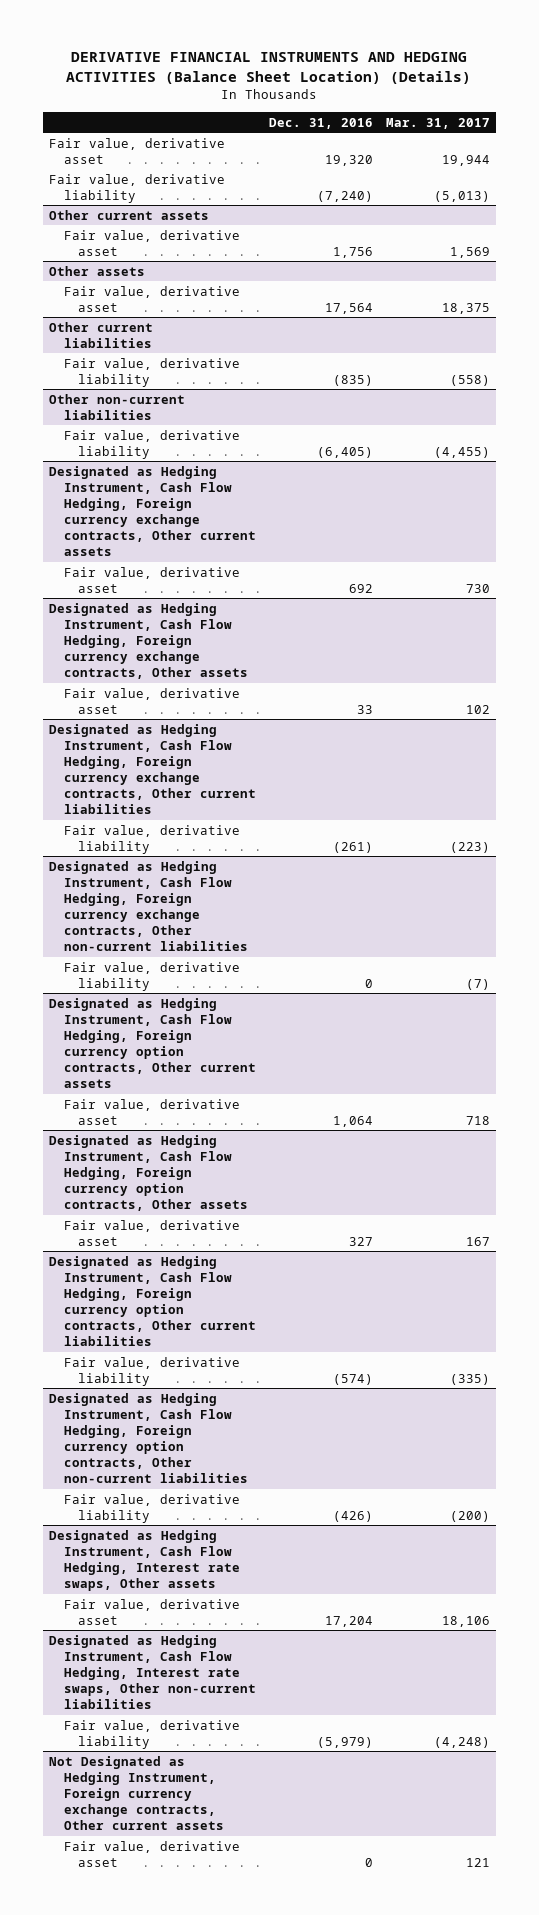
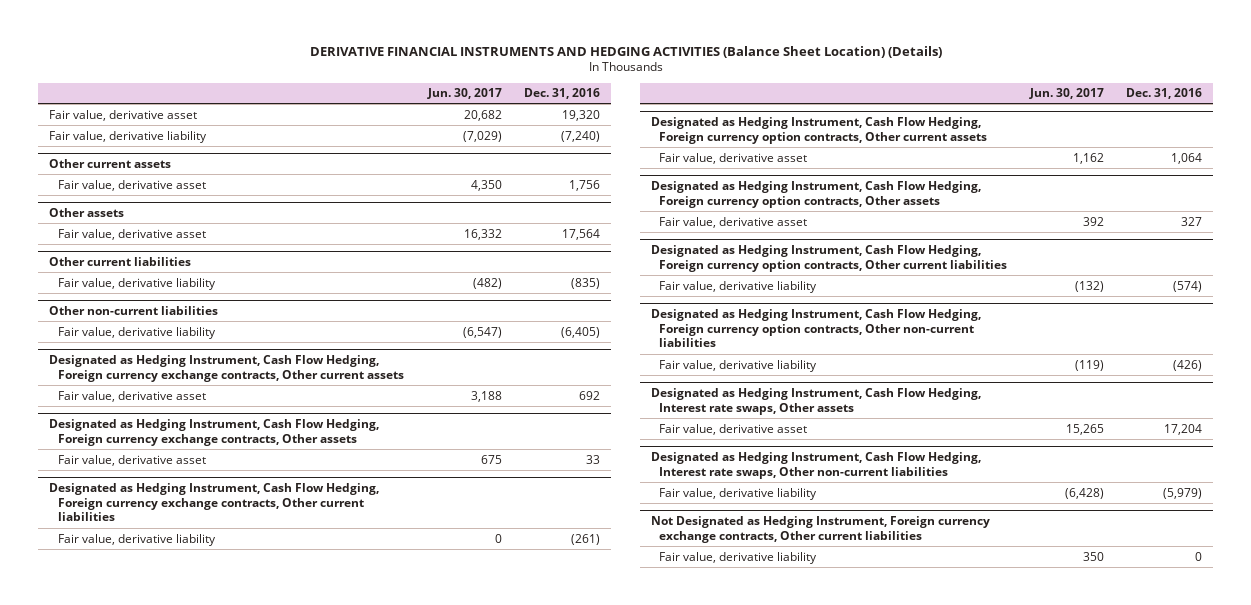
- | Dec. 31, 2016 | Mar. 31, 2017
+ | Jun. 30, 2017 | Dec. 31, 2016
- Designated as Hedging Instrument, Cash Flow Hedging, Foreign currency exchange contracts, Other non-current liabilities
- Fair value, derivative liability | 0 | (7)
- Not Designated as Hedging Instrument, Foreign currency exchange contracts, Other current assets
- Fair value, derivative asset | 0 | 121
+ Not Designated as Hedging Instrument, Foreign currency exchange contracts, Other current liabilities
+ Fair value, derivative liability | 350 | 0

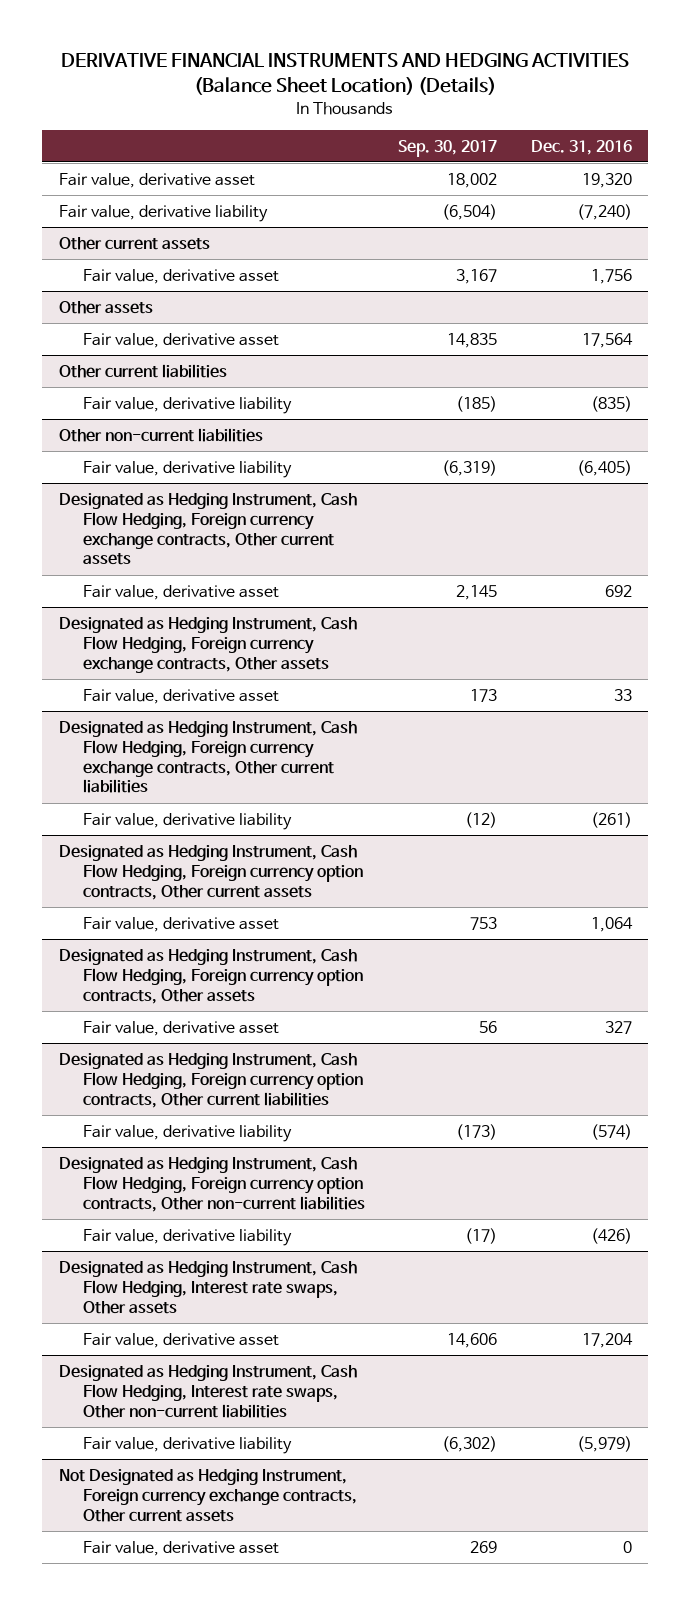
- | Jun. 30, 2017 | Dec. 31, 2016
+ | Sep. 30, 2017 | Dec. 31, 2016
- Not Designated as Hedging Instrument, Foreign currency exchange contracts, Other current liabilities
- Fair value, derivative liability | 350 | 0
+ Not Designated as Hedging Instrument, Foreign currency exchange contracts, Other current assets
+ Fair value, derivative asset | 269 | 0

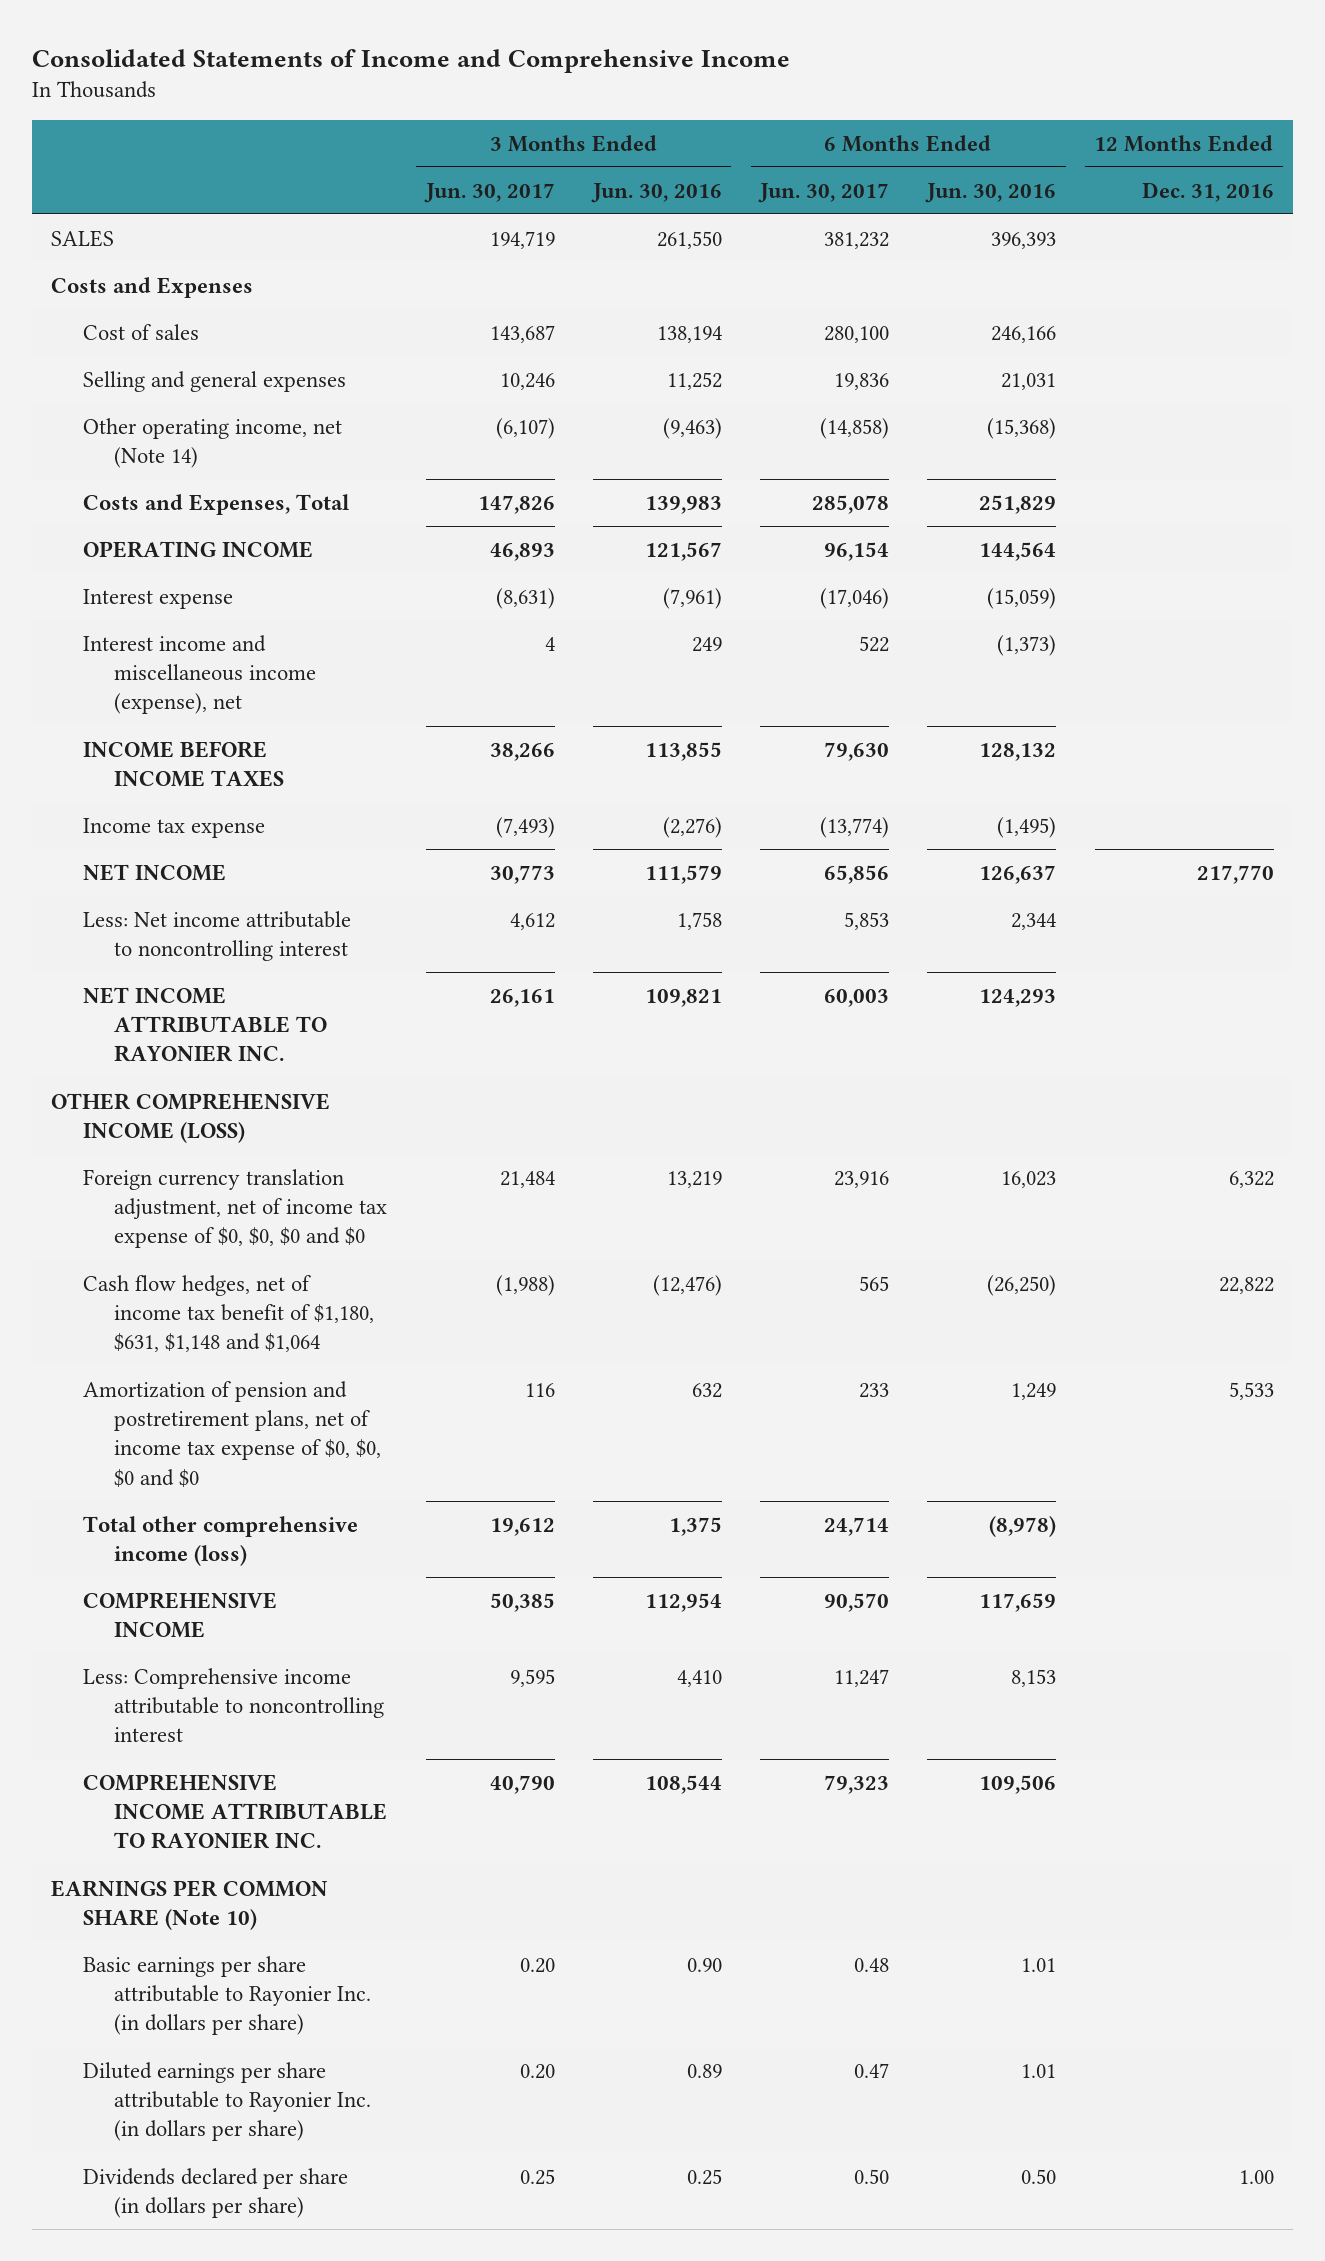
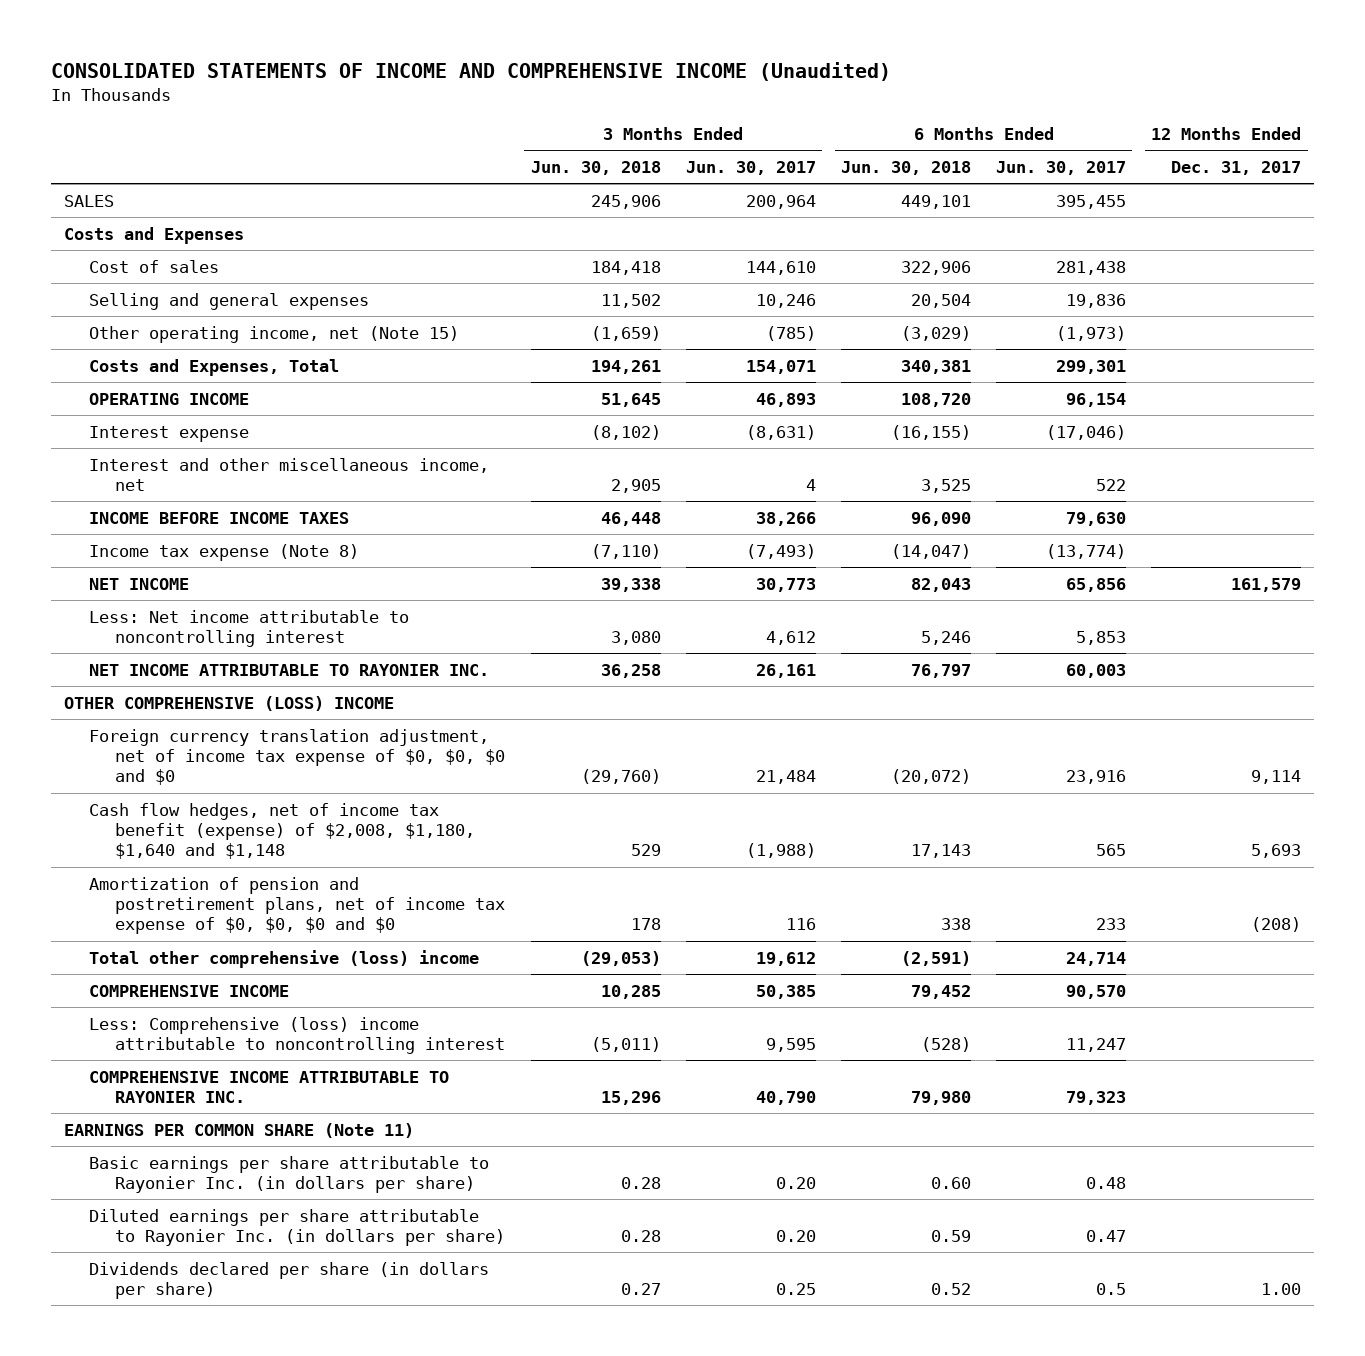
- Consolidated Statements of Income and Comprehensive Income
+ CONSOLIDATED STATEMENTS OF INCOME AND COMPREHENSIVE INCOME (Unaudited)
- | 3 Months Ended Jun. 30, 2017 | 3 Months Ended Jun. 30, 2016 | 6 Months Ended Jun. 30, 2017 | 6 Months Ended Jun. 30, 2016 | 12 Months Ended Dec. 31, 2016
+ | 3 Months Ended Jun. 30, 2018 | 3 Months Ended Jun. 30, 2017 | 6 Months Ended Jun. 30, 2018 | 6 Months Ended Jun. 30, 2017 | 12 Months Ended Dec. 31, 2017
- SALES | 194,719 | 261,550 | 381,232 | 396,393 |
+ SALES | 245,906 | 200,964 | 449,101 | 395,455 |
- Cost of sales | 143,687 | 138,194 | 280,100 | 246,166 |
+ Cost of sales | 184,418 | 144,610 | 322,906 | 281,438 |
- Other operating income, net (Note 14) | (6,107) | (9,463) | (14,858) | (15,368) |
- Costs and Expenses, Total | 147,826 | 139,983 | 285,078 | 251,829 |
+ Other operating income, net (Note 15) | (1,659) | (785) | (3,029) | (1,973) |
+ Costs and Expenses, Total | 194,261 | 154,071 | 340,381 | 299,301 |
- Interest income and miscellaneous income (expense), net | 4 | 249 | 522 | (1,373) |
+ Interest and other miscellaneous income, net | 2,905 | 4 | 3,525 | 522 |
- Income tax expense | (7,493) | (2,276) | (13,774) | (1,495) |
+ Income tax expense (Note 8) | (7,110) | (7,493) | (14,047) | (13,774) |
- OTHER COMPREHENSIVE INCOME (LOSS)
+ OTHER COMPREHENSIVE (LOSS) INCOME
- Cash flow hedges, net of income tax benefit of $1,180, $631, $1,148 and $1,064 | (1,988) | (12,476) | 565 | (26,250) | 22,822
+ Cash flow hedges, net of income tax benefit (expense) of $2,008, $1,180, $1,640 and $1,148 | 529 | (1,988) | 17,143 | 565 | 5,693
- Total other comprehensive income (loss) | 19,612 | 1,375 | 24,714 | (8,978) |
+ Total other comprehensive (loss) income | (29,053) | 19,612 | (2,591) | 24,714 |
- Less: Comprehensive income attributable to noncontrolling interest | 9,595 | 4,410 | 11,247 | 8,153 |
+ Less: Comprehensive (loss) income attributable to noncontrolling interest | (5,011) | 9,595 | (528) | 11,247 |
- EARNINGS PER COMMON SHARE (Note 10)
+ EARNINGS PER COMMON SHARE (Note 11)
- Dividends declared per share (in dollars per share) | 0.25 | 0.25 | 0.50 | 0.50 | 1.00
+ Dividends declared per share (in dollars per share) | 0.27 | 0.25 | 0.52 | 0.5 | 1.00

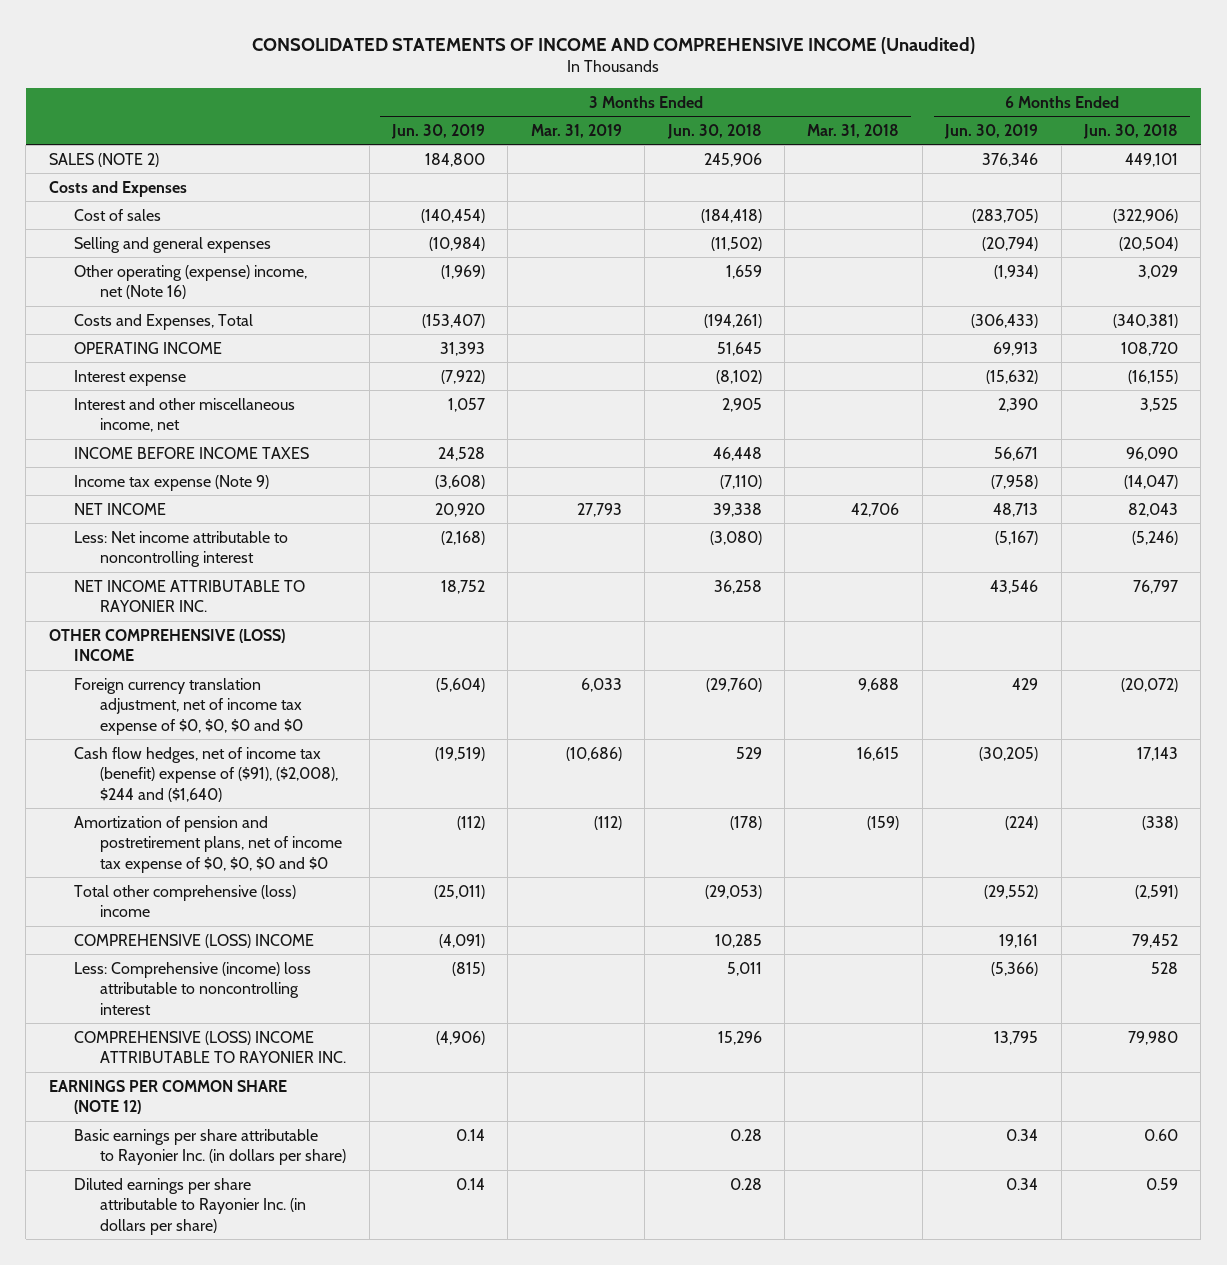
- | 3 Months Ended Jun. 30, 2018 | 3 Months Ended Jun. 30, 2017 | 6 Months Ended Jun. 30, 2018 | 6 Months Ended Jun. 30, 2017 | 12 Months Ended Dec. 31, 2017
+ | 3 Months Ended Jun. 30, 2019 | 3 Months Ended Mar. 31, 2019 | 3 Months Ended Jun. 30, 2018 | 3 Months Ended Mar. 31, 2018 | 6 Months Ended Jun. 30, 2019 | 6 Months Ended Jun. 30, 2018
- SALES | 245,906 | 200,964 | 449,101 | 395,455 |
+ SALES (NOTE 2) | 184,800 | | 245,906 | | 376,346 | 449,101
- Cost of sales | 184,418 | 144,610 | 322,906 | 281,438 |
- Selling and general expenses | 11,502 | 10,246 | 20,504 | 19,836 |
- Other operating income, net (Note 15) | (1,659) | (785) | (3,029) | (1,973) |
- Costs and Expenses, Total | 194,261 | 154,071 | 340,381 | 299,301 |
+ Cost of sales | (140,454) | | (184,418) | | (283,705) | (322,906)
+ Selling and general expenses | (10,984) | | (11,502) | | (20,794) | (20,504)
+ Other operating (expense) income, net (Note 16) | (1,969) | | 1,659 | | (1,934) | 3,029
+ Costs and Expenses, Total | (153,407) | | (194,261) | | (306,433) | (340,381)
- Income tax expense (Note 8) | (7,110) | (7,493) | (14,047) | (13,774) |
+ Income tax expense (Note 9) | (3,608) | | (7,110) | | (7,958) | (14,047)
- Less: Net income attributable to noncontrolling interest | 3,080 | 4,612 | 5,246 | 5,853 |
+ Less: Net income attributable to noncontrolling interest | (2,168) | | (3,080) | | (5,167) | (5,246)
- Cash flow hedges, net of income tax benefit (expense) of $2,008, $1,180, $1,640 and $1,148 | 529 | (1,988) | 17,143 | 565 | 5,693
- Amortization of pension and postretirement plans, net of income tax expense of $0, $0, $0 and $0 | 178 | 116 | 338 | 233 | (208)
+ Cash flow hedges, net of income tax (benefit) expense of ($91), ($2,008), $244 and ($1,640) | (19,519) | (10,686) | 529 | 16,615 | (30,205) | 17,143
+ Amortization of pension and postretirement plans, net of income tax expense of $0, $0, $0 and $0 | (112) | (112) | (178) | (159) | (224) | (338)
- COMPREHENSIVE INCOME | 10,285 | 50,385 | 79,452 | 90,570 |
- Less: Comprehensive (loss) income attributable to noncontrolling interest | (5,011) | 9,595 | (528) | 11,247 |
- COMPREHENSIVE INCOME ATTRIBUTABLE TO RAYONIER INC. | 15,296 | 40,790 | 79,980 | 79,323 |
- EARNINGS PER COMMON SHARE (Note 11)
+ COMPREHENSIVE (LOSS) INCOME | (4,091) | | 10,285 | | 19,161 | 79,452
+ Less: Comprehensive (income) loss attributable to noncontrolling interest | (815) | | 5,011 | | (5,366) | 528
+ COMPREHENSIVE (LOSS) INCOME ATTRIBUTABLE TO RAYONIER INC. | (4,906) | | 15,296 | | 13,795 | 79,980
+ EARNINGS PER COMMON SHARE (NOTE 12)
- Dividends declared per share (in dollars per share) | 0.27 | 0.25 | 0.52 | 0.5 | 1.00

